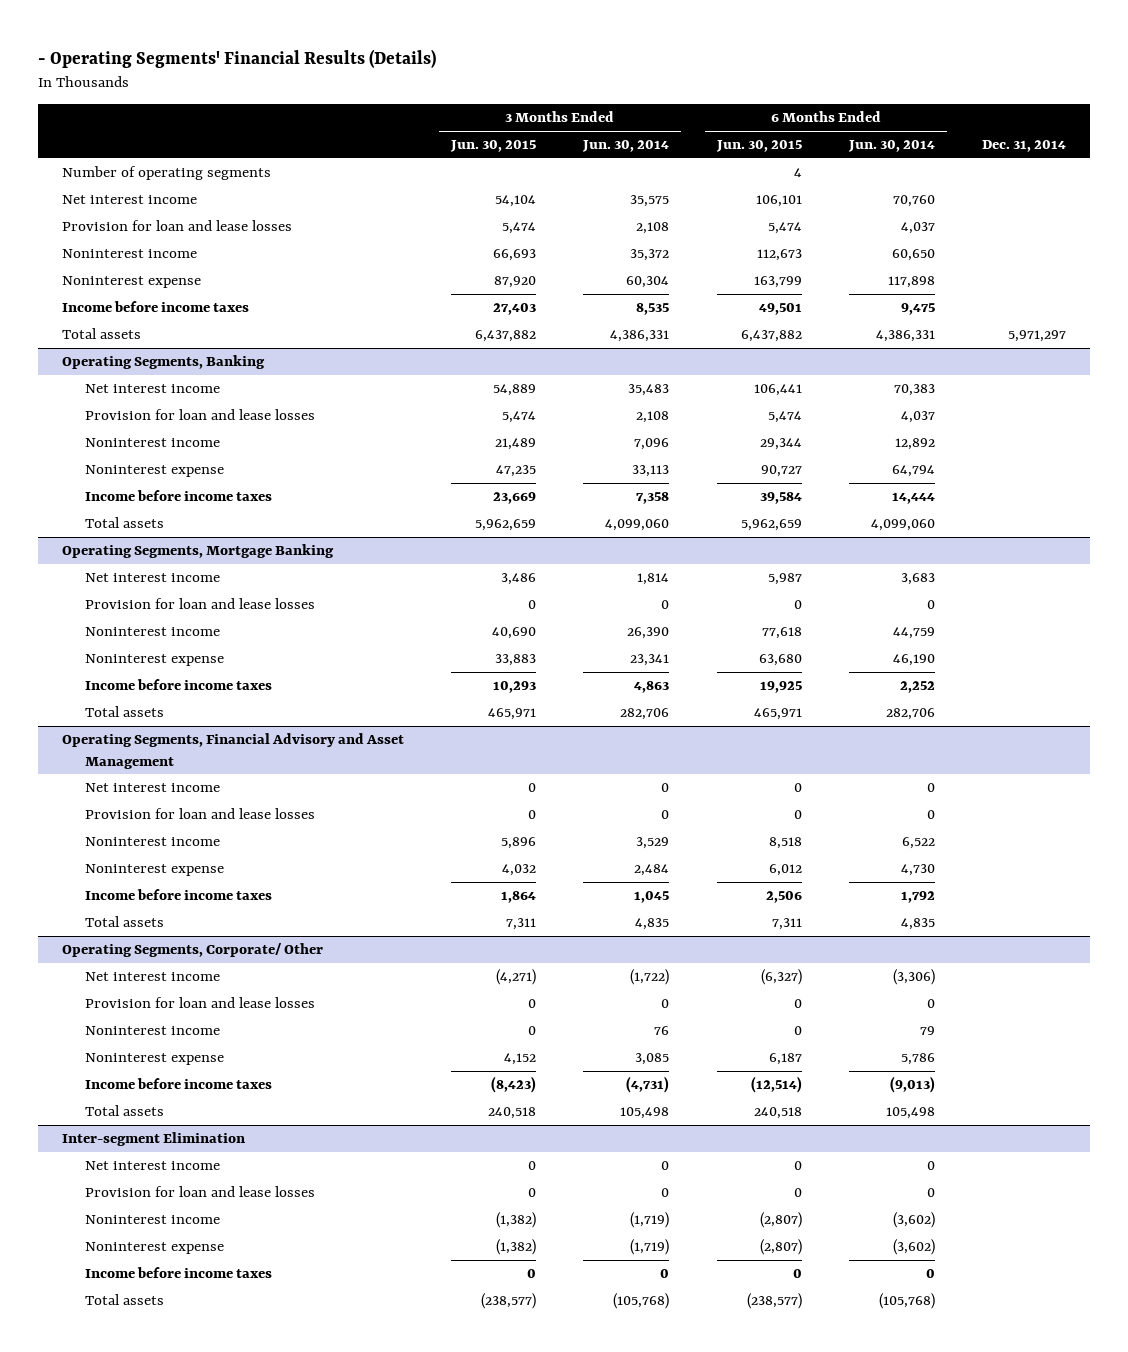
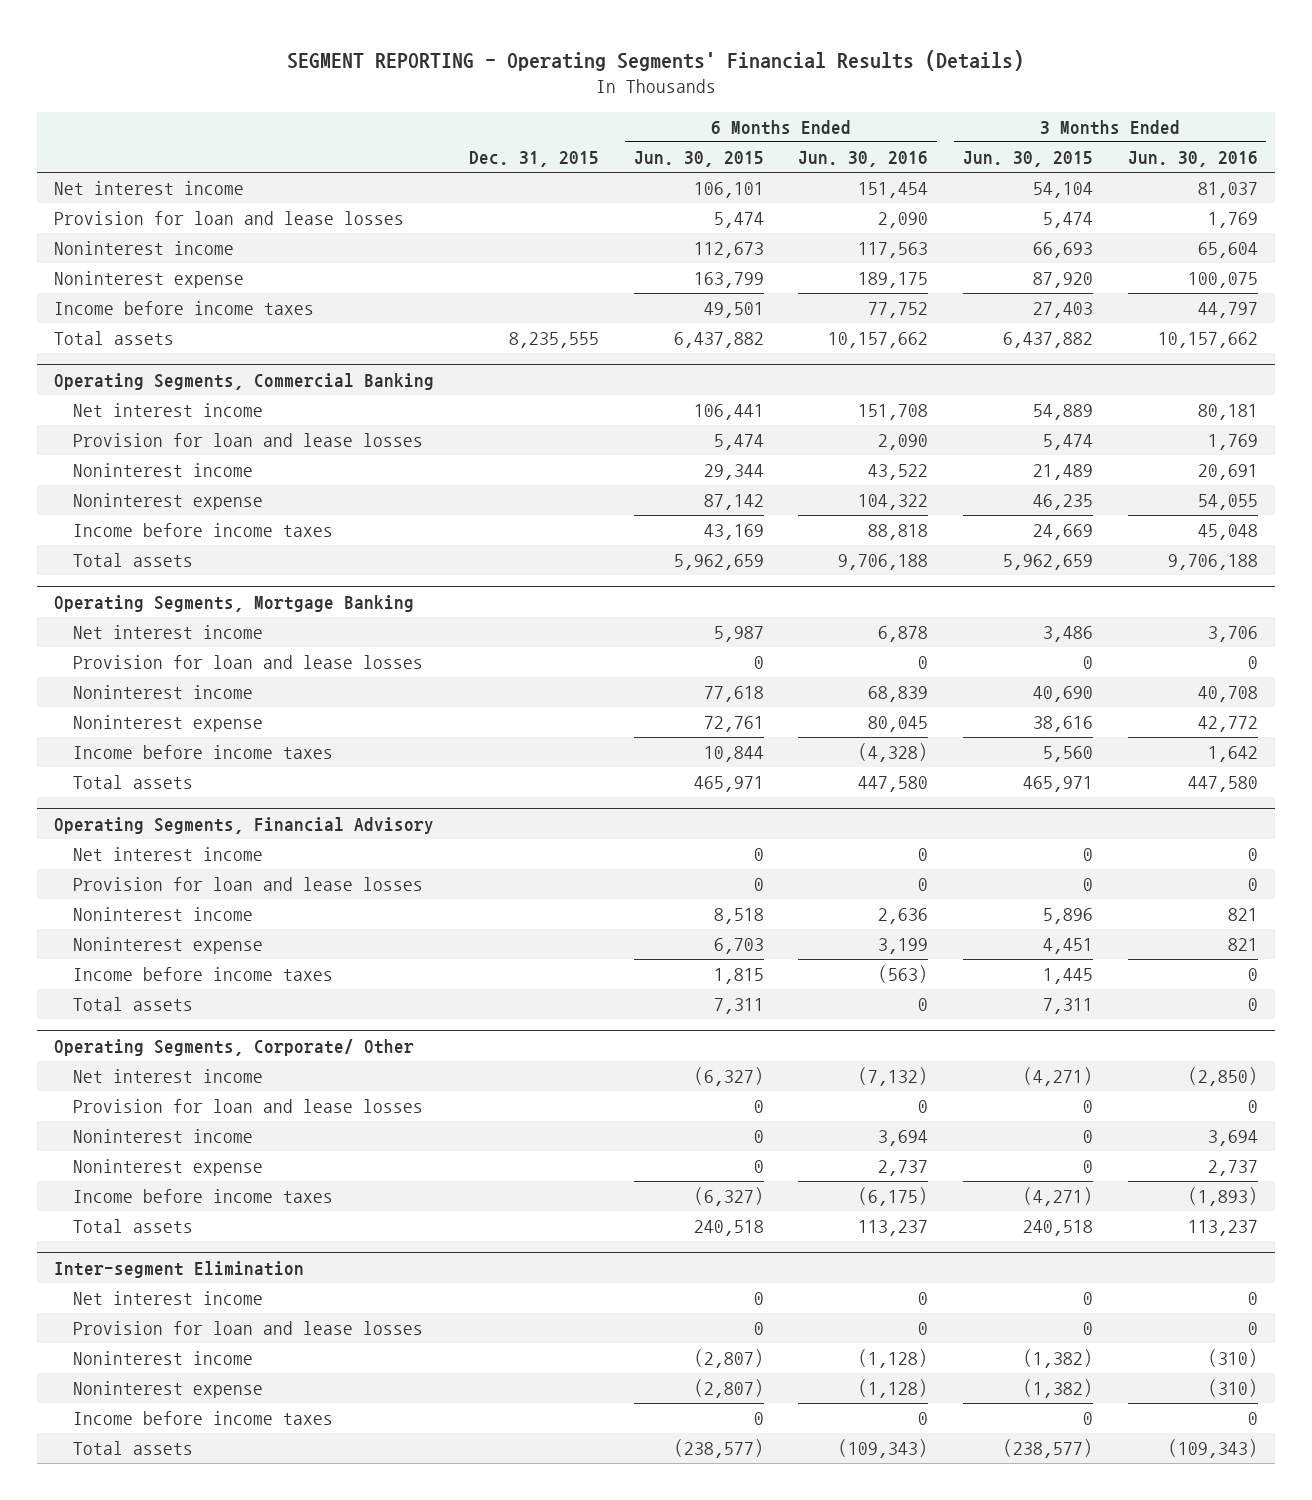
- - Operating Segments' Financial Results (Details)
+ SEGMENT REPORTING - Operating Segments' Financial Results (Details)
- | 3 Months Ended Jun. 30, 2015 | 3 Months Ended Jun. 30, 2014 | 6 Months Ended Jun. 30, 2015 | 6 Months Ended Jun. 30, 2014 | Dec. 31, 2014
+ | Dec. 31, 2015 | 6 Months Ended Jun. 30, 2015 | 6 Months Ended Jun. 30, 2016 | 3 Months Ended Jun. 30, 2015 | 3 Months Ended Jun. 30, 2016
- Number of operating segments | | | 4 | |
- Operating Segments, Banking
+ Operating Segments, Commercial Banking
- Noninterest expense | 47,235 | 33,113 | 90,727 | 64,794 |
- Income before income taxes | 23,669 | 7,358 | 39,584 | 14,444 |
+ Noninterest expense | | 87,142 | 104,322 | 46,235 | 54,055
+ Income before income taxes | | 43,169 | 88,818 | 24,669 | 45,048
@ Operating Segments, Mortgage Banking
- Noninterest expense | 33,883 | 23,341 | 63,680 | 46,190 |
- Income before income taxes | 10,293 | 4,863 | 19,925 | 2,252 |
+ Noninterest expense | | 72,761 | 80,045 | 38,616 | 42,772
+ Income before income taxes | | 10,844 | (4,328) | 5,560 | 1,642
- Operating Segments, Financial Advisory and Asset Management
+ Operating Segments, Financial Advisory
- Noninterest expense | 4,032 | 2,484 | 6,012 | 4,730 |
- Income before income taxes | 1,864 | 1,045 | 2,506 | 1,792 |
+ Noninterest expense | | 6,703 | 3,199 | 4,451 | 821
+ Income before income taxes | | 1,815 | (563) | 1,445 | 0
@ Operating Segments, Corporate/ Other
- Noninterest expense | 4,152 | 3,085 | 6,187 | 5,786 |
- Income before income taxes | (8,423) | (4,731) | (12,514) | (9,013) |
+ Noninterest expense | | 0 | 2,737 | 0 | 2,737
+ Income before income taxes | | (6,327) | (6,175) | (4,271) | (1,893)

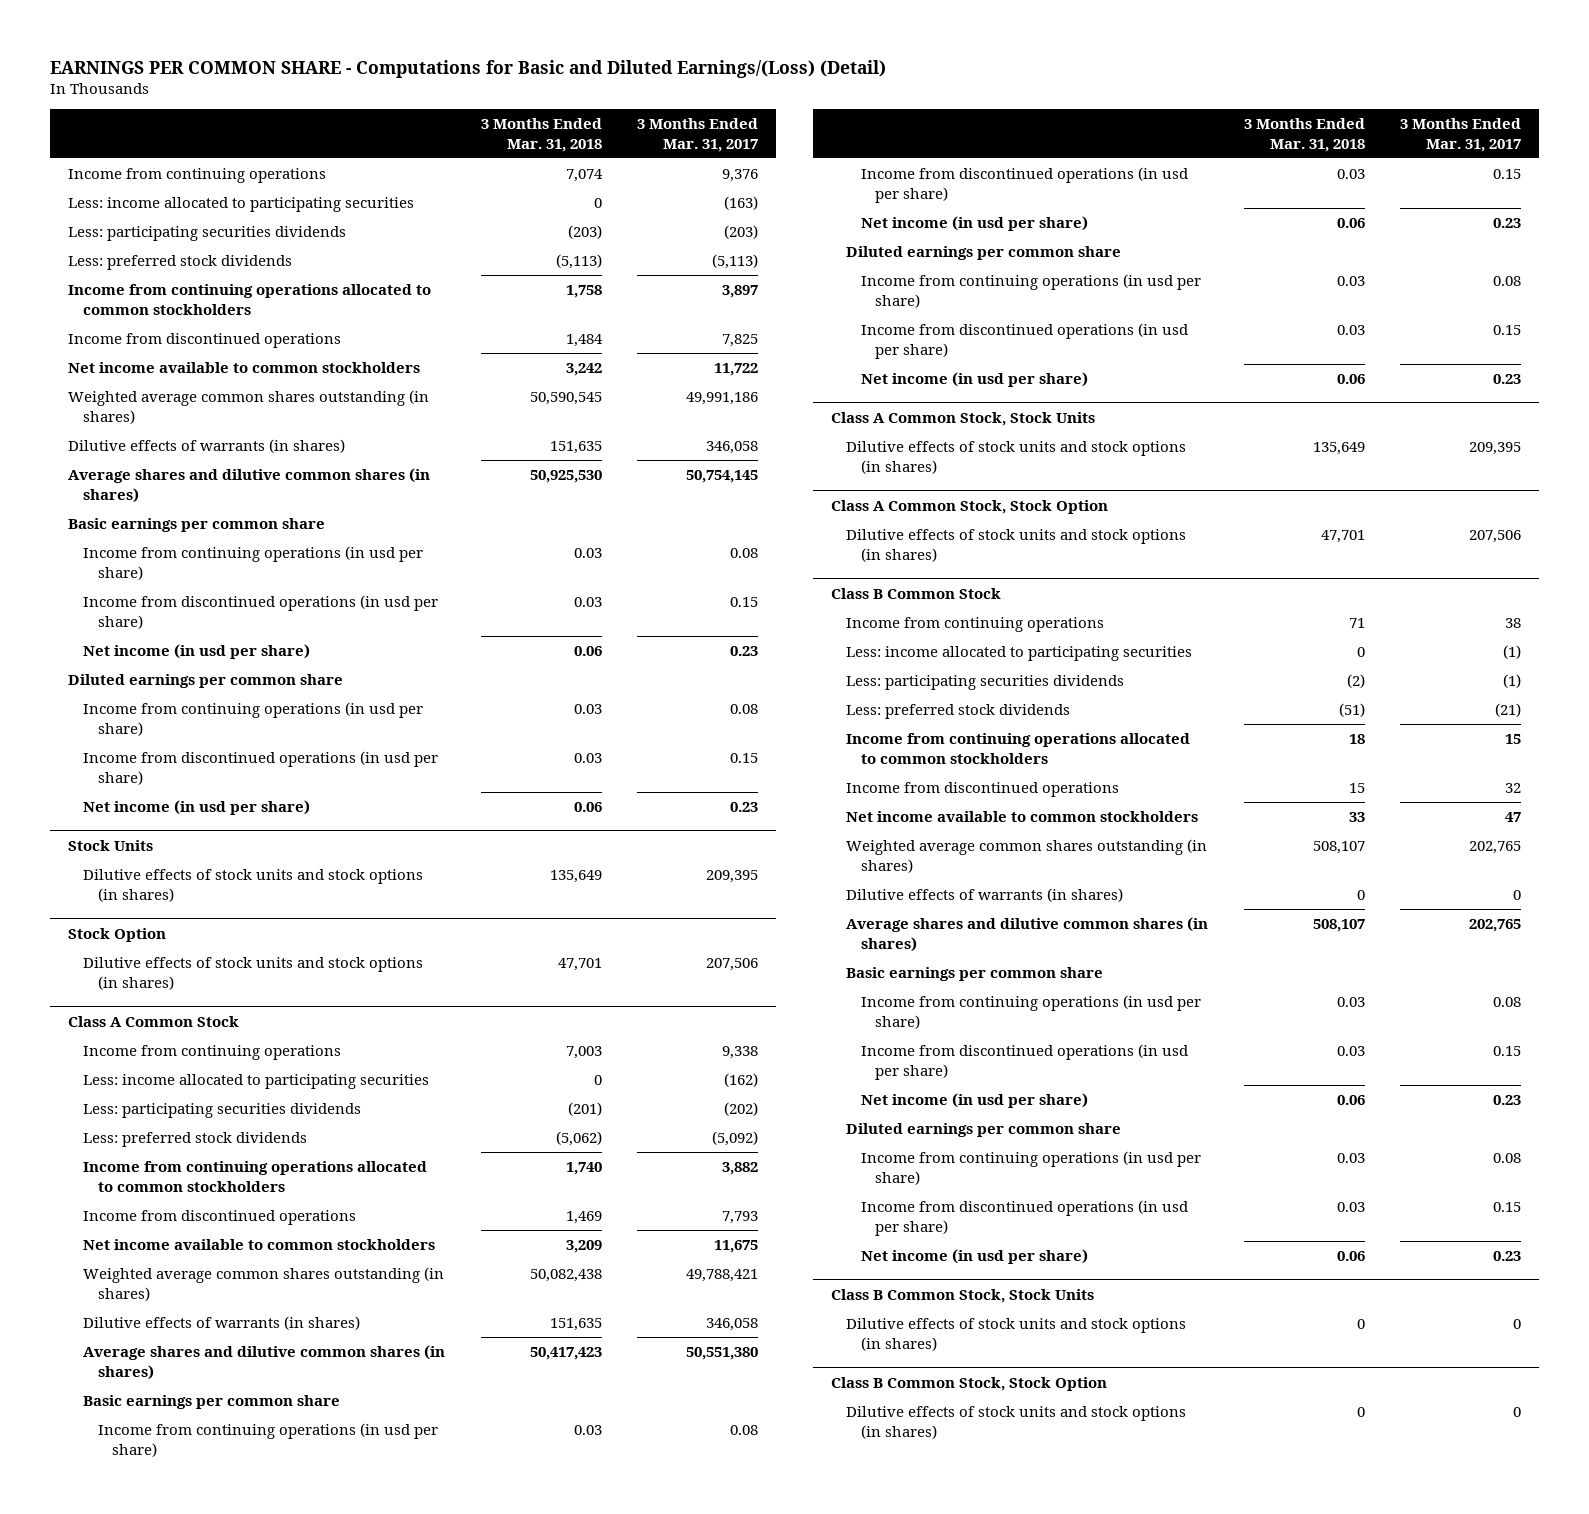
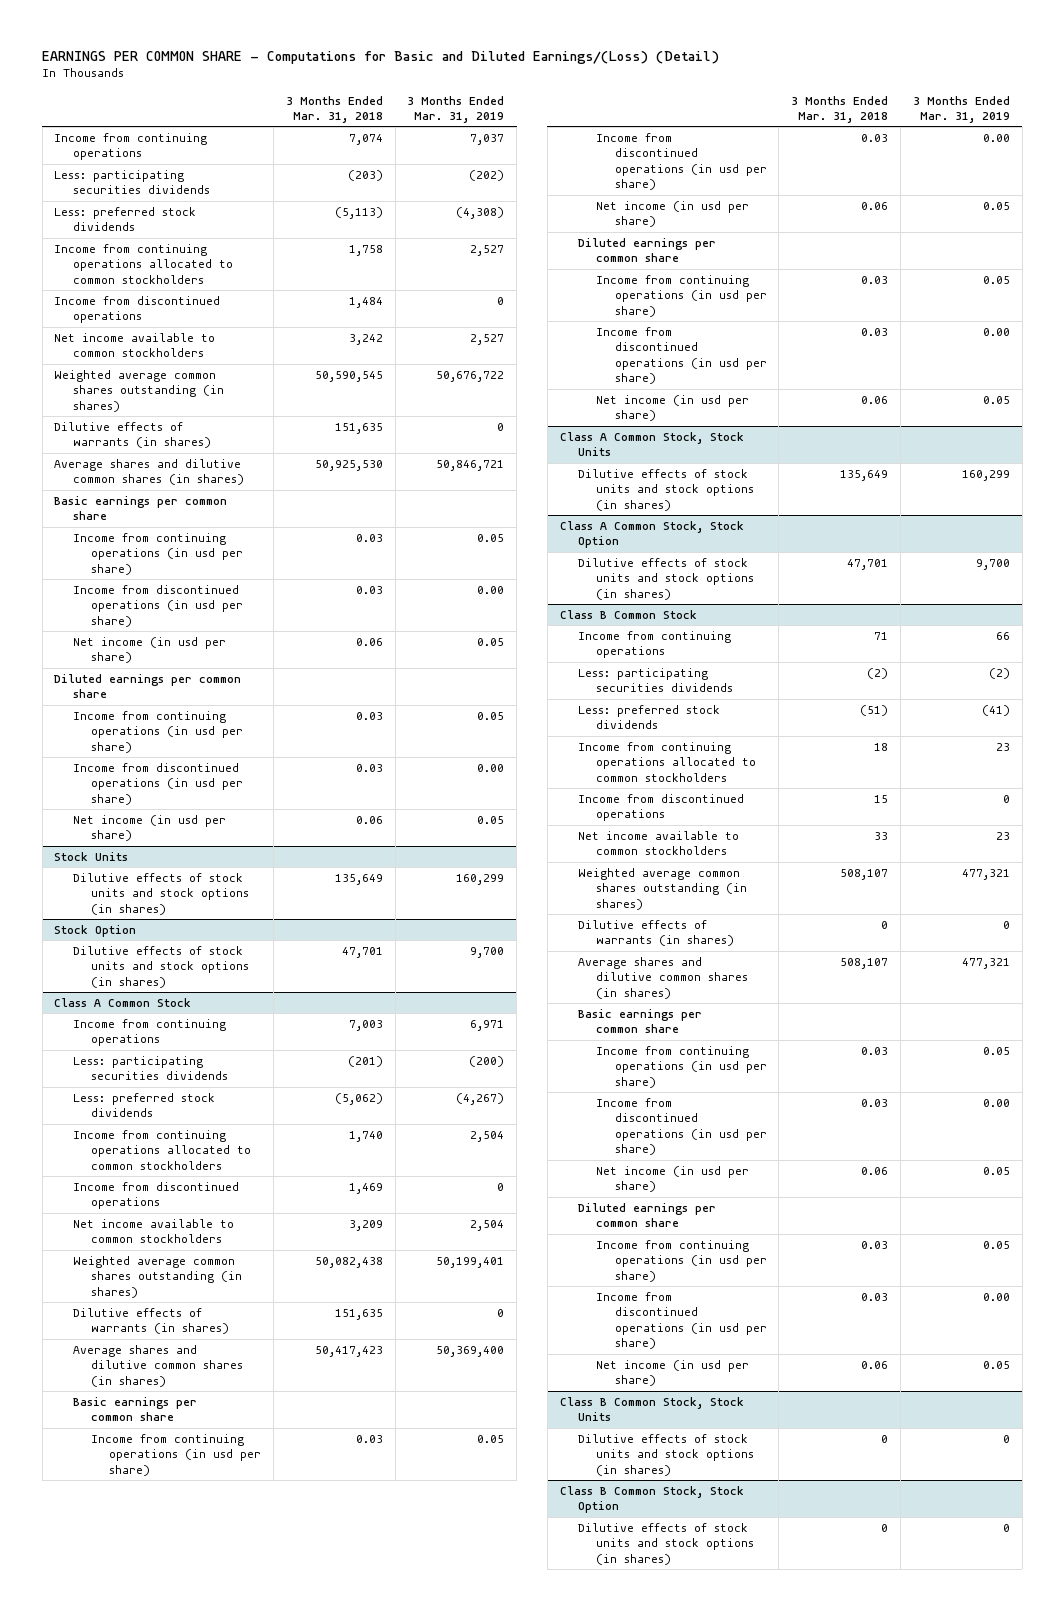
- | 3 Months Ended Mar. 31, 2018 | 3 Months Ended Mar. 31, 2017
+ | 3 Months Ended Mar. 31, 2018 | 3 Months Ended Mar. 31, 2019
- Less: income allocated to participating securities | 0 | (163)
@ Class A Common Stock
- Less: income allocated to participating securities | 0 | (162)
@ Class B Common Stock
- Less: income allocated to participating securities | 0 | (1)

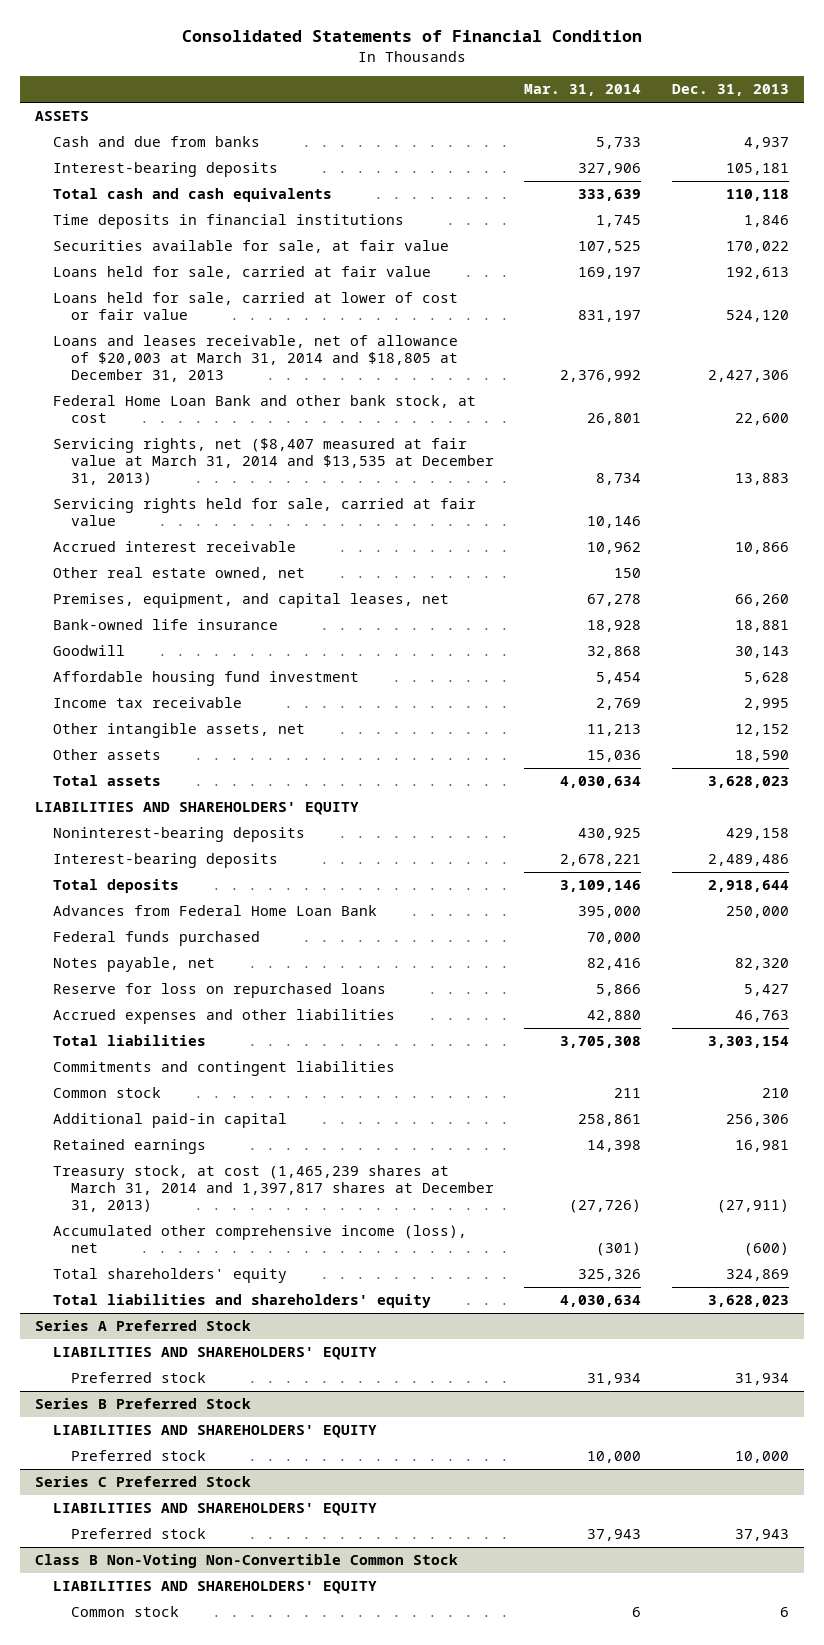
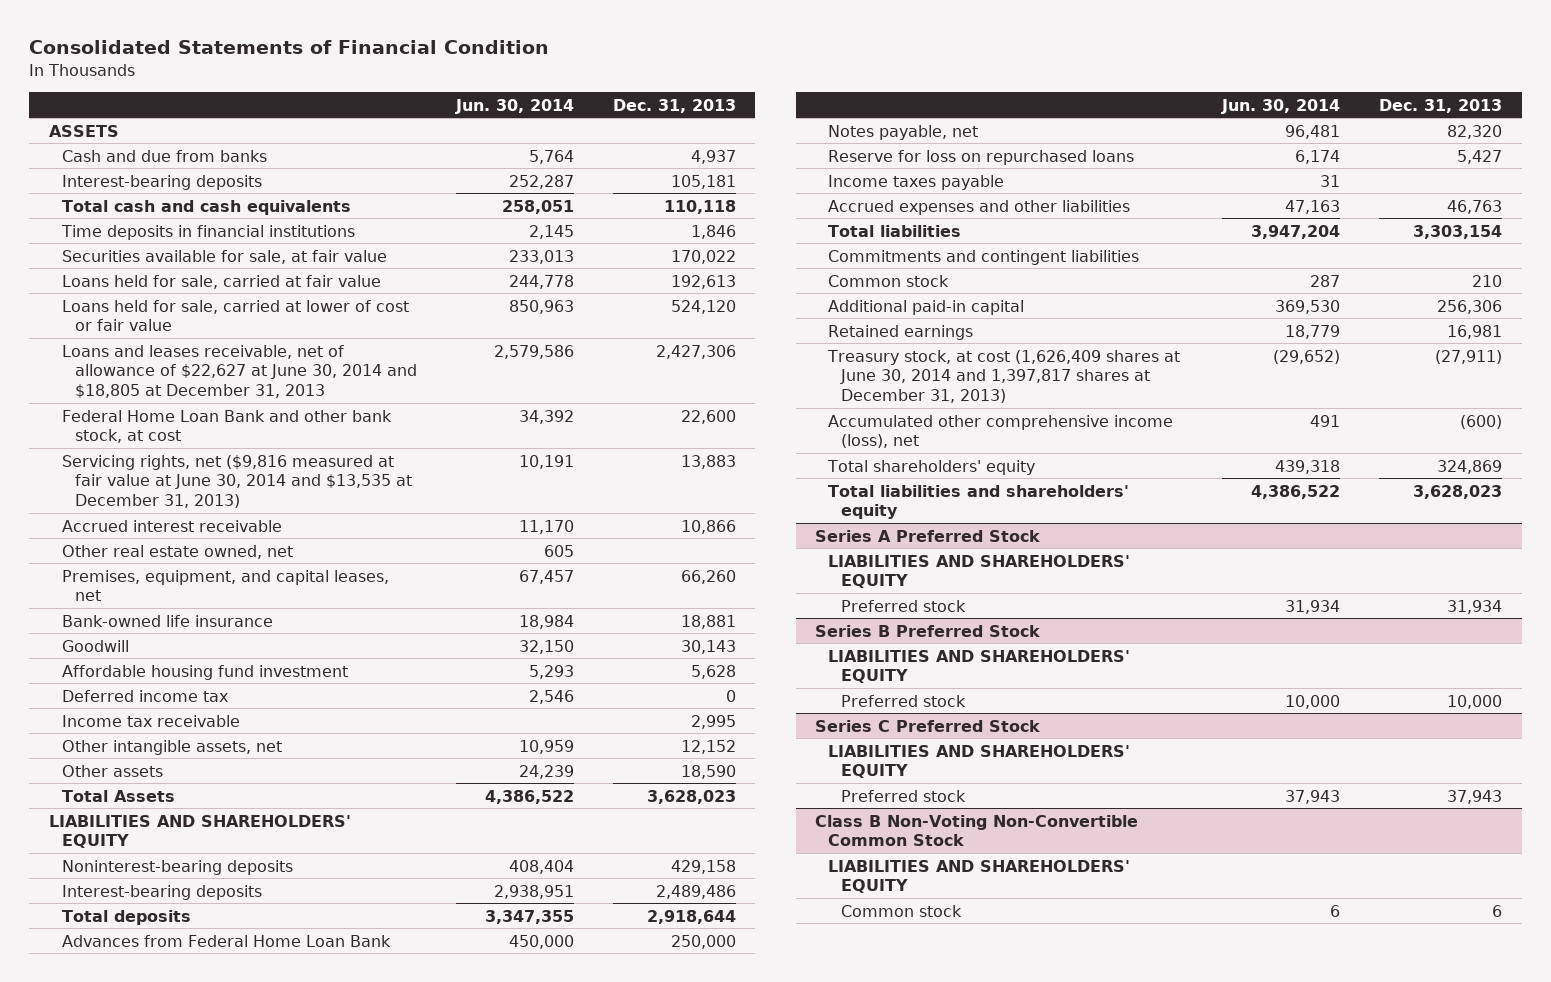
- | Mar. 31, 2014 | Dec. 31, 2013
+ | Jun. 30, 2014 | Dec. 31, 2013
- Loans and leases receivable, net of allowance of $20,003 at March 31, 2014 and $18,805 at December 31, 2013 | 2,376,992 | 2,427,306
+ Loans and leases receivable, net of allowance of $22,627 at June 30, 2014 and $18,805 at December 31, 2013 | 2,579,586 | 2,427,306
- Servicing rights, net ($8,407 measured at fair value at March 31, 2014 and $13,535 at December 31, 2013) | 8,734 | 13,883
- Servicing rights held for sale, carried at fair value | 10,146 |
+ Servicing rights, net ($9,816 measured at fair value at June 30, 2014 and $13,535 at December 31, 2013) | 10,191 | 13,883
+ Deferred income tax | 2,546 | 0
- Total assets | 4,030,634 | 3,628,023
+ Total Assets | 4,386,522 | 3,628,023
- Federal funds purchased | 70,000 |
+ Income taxes payable | 31 |
- Treasury stock, at cost (1,465,239 shares at March 31, 2014 and 1,397,817 shares at December 31, 2013) | (27,726) | (27,911)
+ Treasury stock, at cost (1,626,409 shares at June 30, 2014 and 1,397,817 shares at December 31, 2013) | (29,652) | (27,911)

